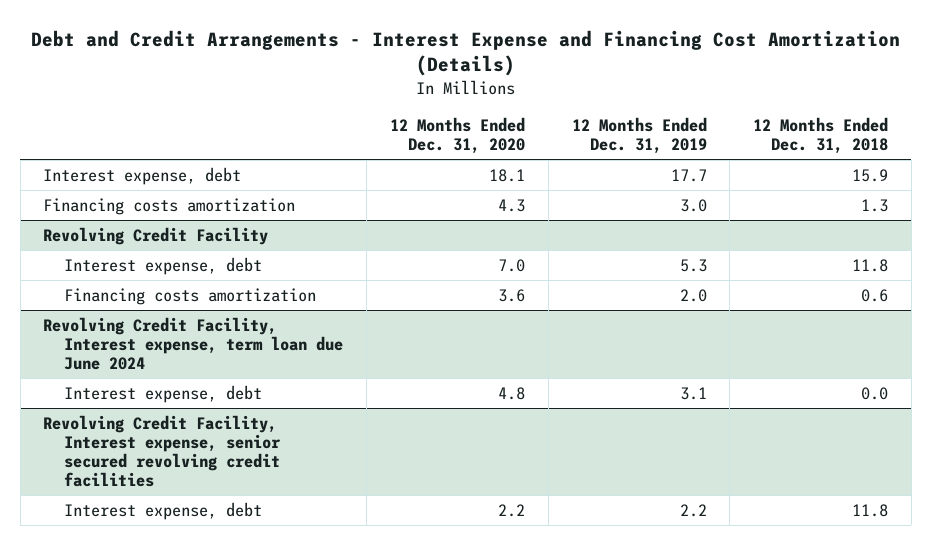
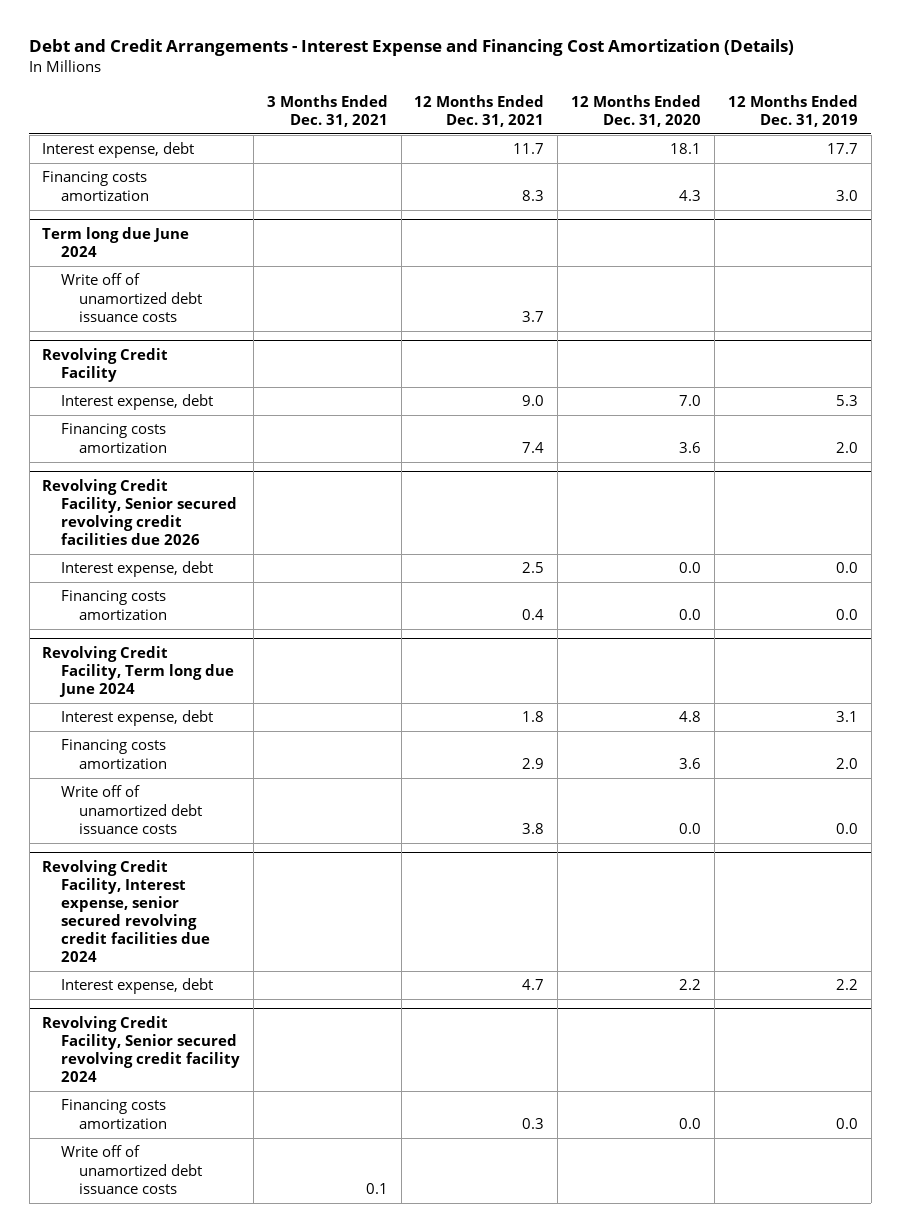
- | 12 Months Ended Dec. 31, 2020 | 12 Months Ended Dec. 31, 2019 | 12 Months Ended Dec. 31, 2018
+ | 3 Months Ended Dec. 31, 2021 | 12 Months Ended Dec. 31, 2021 | 12 Months Ended Dec. 31, 2020 | 12 Months Ended Dec. 31, 2019
+ Term long due June 2024
+ Write off of unamortized debt issuance costs | | 3.7 | |
- Revolving Credit Facility, Interest expense, term loan due June 2024
+ Revolving Credit Facility, Senior secured revolving credit facilities due 2026
+ Interest expense, debt | | 2.5 | 0.0 | 0.0
+ Financing costs amortization | | 0.4 | 0.0 | 0.0
+ Revolving Credit Facility, Term long due June 2024
- Revolving Credit Facility, Interest expense, senior secured revolving credit facilities
+ Financing costs amortization | | 2.9 | 3.6 | 2.0
+ Write off of unamortized debt issuance costs | | 3.8 | 0.0 | 0.0
+ Revolving Credit Facility, Interest expense, senior secured revolving credit facilities due 2024
+ Revolving Credit Facility, Senior secured revolving credit facility 2024
+ Financing costs amortization | | 0.3 | 0.0 | 0.0
+ Write off of unamortized debt issuance costs | 0.1 | | |

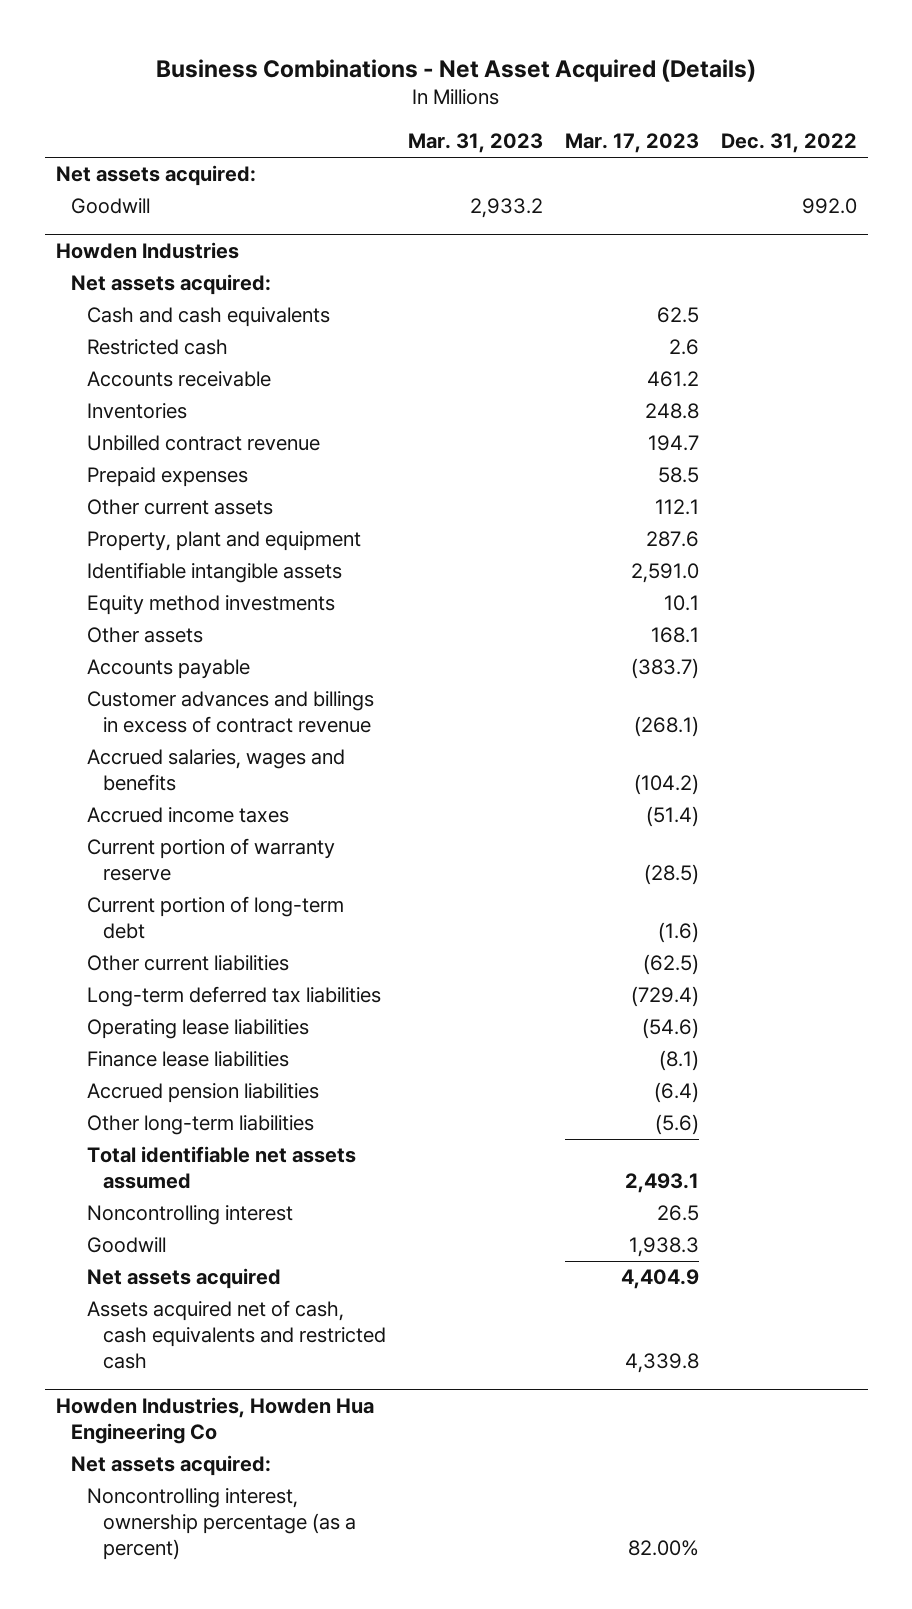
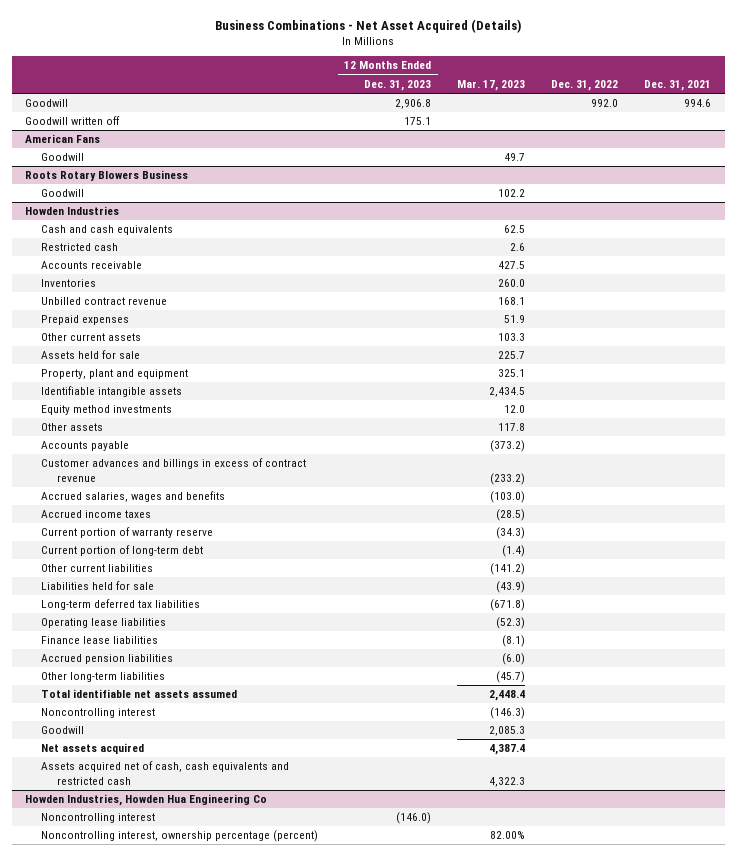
- | Mar. 31, 2023 | Mar. 17, 2023 | Dec. 31, 2022
+ | 12 Months Ended Dec. 31, 2023 | Mar. 17, 2023 | Dec. 31, 2022 | Dec. 31, 2021
- Net assets acquired:
+ Goodwill written off | 175.1 | | |
+ American Fans
+ Goodwill | | 49.7 | |
+ Roots Rotary Blowers Business
+ Goodwill | | 102.2 | |
@ Howden Industries
- Net assets acquired:
- Accounts receivable | | 461.2 |
- Inventories | | 248.8 |
- Unbilled contract revenue | | 194.7 |
- Prepaid expenses | | 58.5 |
- Other current assets | | 112.1 |
- Property, plant and equipment | | 287.6 |
- Identifiable intangible assets | | 2,591.0 |
- Equity method investments | | 10.1 |
- Other assets | | 168.1 |
- Accounts payable | | (383.7) |
- Customer advances and billings in excess of contract revenue | | (268.1) |
- Accrued salaries, wages and benefits | | (104.2) |
- Accrued income taxes | | (51.4) |
- Current portion of warranty reserve | | (28.5) |
- Current portion of long-term debt | | (1.6) |
- Other current liabilities | | (62.5) |
- Long-term deferred tax liabilities | | (729.4) |
- Operating lease liabilities | | (54.6) |
+ Accounts receivable | | 427.5 | |
+ Inventories | | 260.0 | |
+ Unbilled contract revenue | | 168.1 | |
+ Prepaid expenses | | 51.9 | |
+ Other current assets | | 103.3 | |
+ Assets held for sale | | 225.7 | |
+ Property, plant and equipment | | 325.1 | |
+ Identifiable intangible assets | | 2,434.5 | |
+ Equity method investments | | 12.0 | |
+ Other assets | | 117.8 | |
+ Accounts payable | | (373.2) | |
+ Customer advances and billings in excess of contract revenue | | (233.2) | |
+ Accrued salaries, wages and benefits | | (103.0) | |
+ Accrued income taxes | | (28.5) | |
+ Current portion of warranty reserve | | (34.3) | |
+ Current portion of long-term debt | | (1.4) | |
+ Other current liabilities | | (141.2) | |
+ Liabilities held for sale | | (43.9) | |
+ Long-term deferred tax liabilities | | (671.8) | |
+ Operating lease liabilities | | (52.3) | |
- Accrued pension liabilities | | (6.4) |
- Other long-term liabilities | | (5.6) |
- Total identifiable net assets assumed | | 2,493.1 |
- Noncontrolling interest | | 26.5 |
- Goodwill | | 1,938.3 |
- Net assets acquired | | 4,404.9 |
- Assets acquired net of cash, cash equivalents and restricted cash | | 4,339.8 |
+ Accrued pension liabilities | | (6.0) | |
+ Other long-term liabilities | | (45.7) | |
+ Total identifiable net assets assumed | | 2,448.4 | |
+ Noncontrolling interest | | (146.3) | |
+ Goodwill | | 2,085.3 | |
+ Net assets acquired | | 4,387.4 | |
+ Assets acquired net of cash, cash equivalents and restricted cash | | 4,322.3 | |
@ Howden Industries, Howden Hua Engineering Co
- Net assets acquired:
- Noncontrolling interest, ownership percentage (as a percent) | | 82.00% |
+ Noncontrolling interest | (146.0) | | |
+ Noncontrolling interest, ownership percentage (percent) | | 82.00% | |

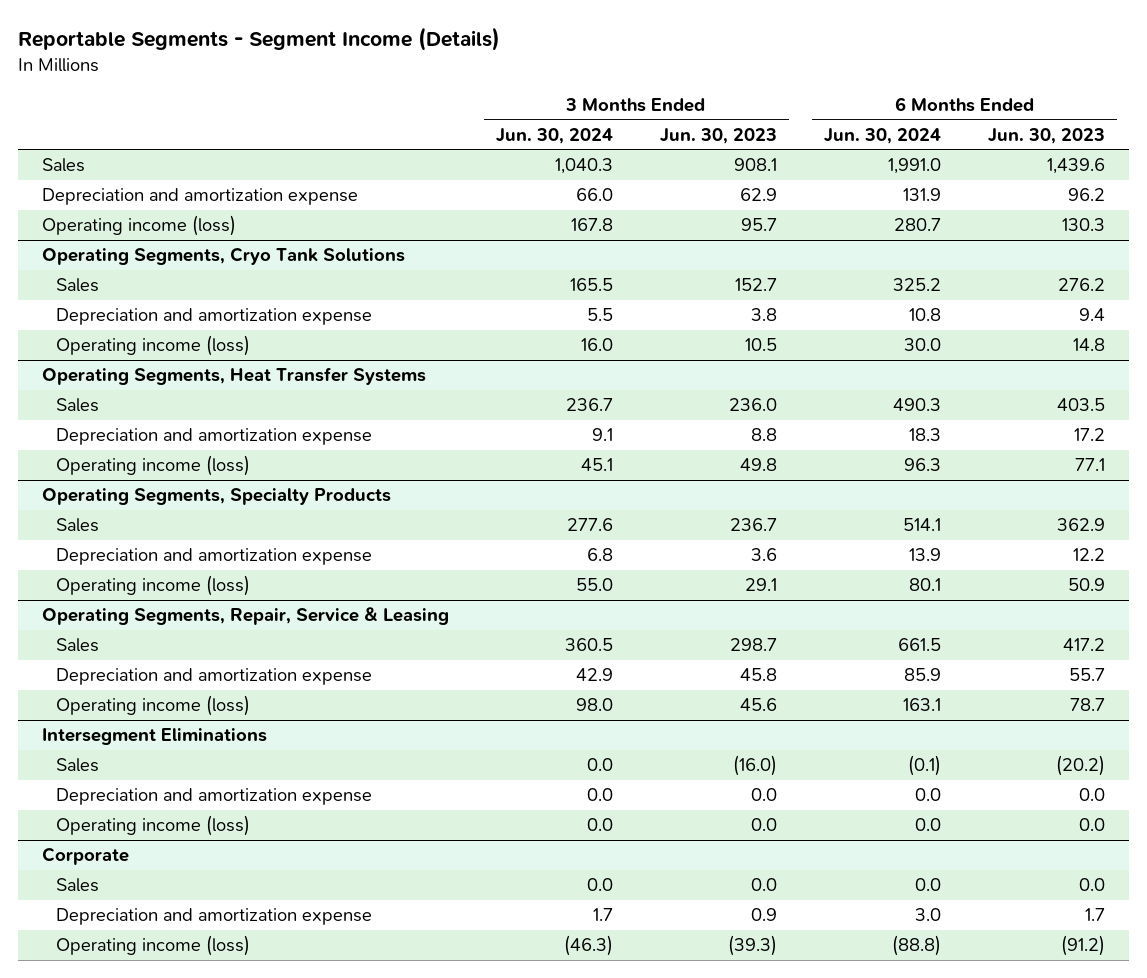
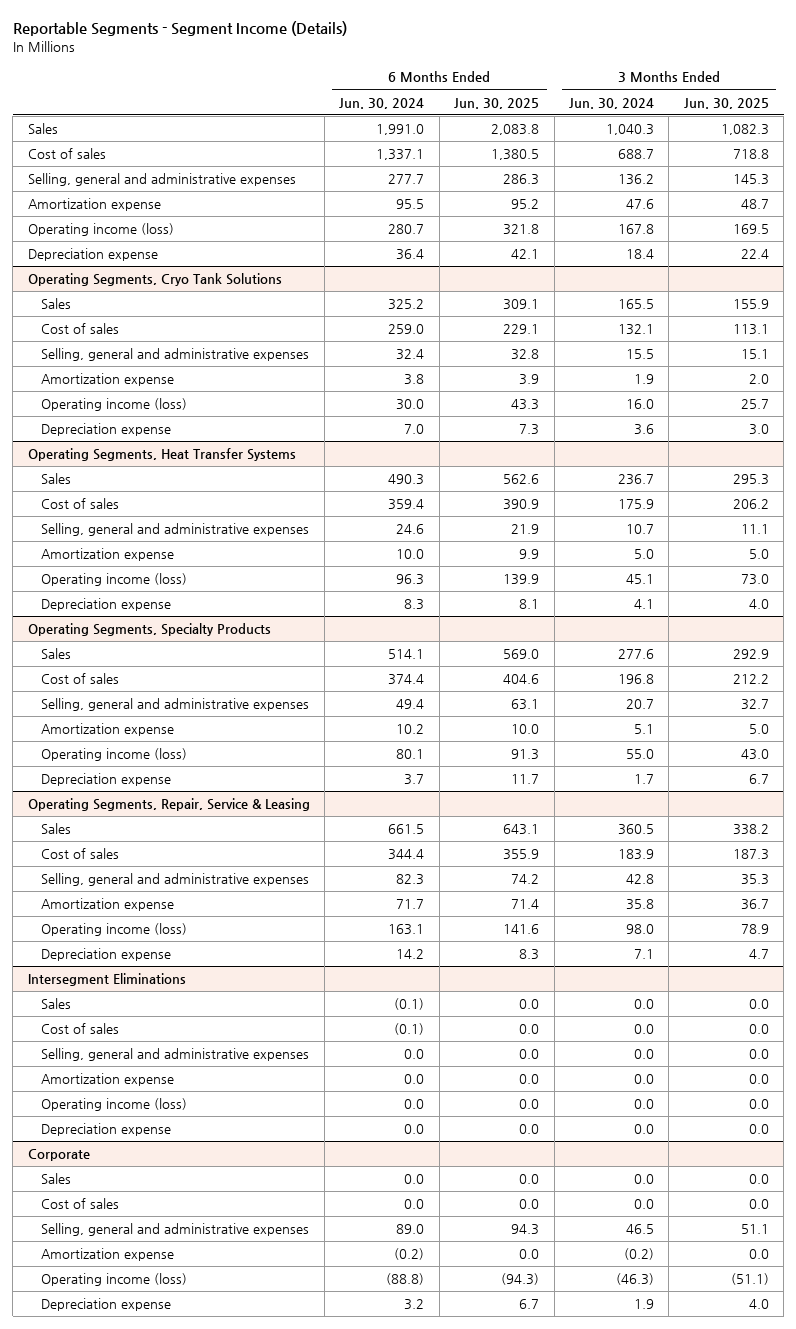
- | 3 Months Ended Jun. 30, 2024 | 3 Months Ended Jun. 30, 2023 | 6 Months Ended Jun. 30, 2024 | 6 Months Ended Jun. 30, 2023
+ | 6 Months Ended Jun. 30, 2024 | 6 Months Ended Jun. 30, 2025 | 3 Months Ended Jun. 30, 2024 | 3 Months Ended Jun. 30, 2025
- Depreciation and amortization expense | 66.0 | 62.9 | 131.9 | 96.2
+ Cost of sales | 1,337.1 | 1,380.5 | 688.7 | 718.8
+ Selling, general and administrative expenses | 277.7 | 286.3 | 136.2 | 145.3
+ Amortization expense | 95.5 | 95.2 | 47.6 | 48.7
+ Depreciation expense | 36.4 | 42.1 | 18.4 | 22.4
@ Operating Segments, Cryo Tank Solutions
- Depreciation and amortization expense | 5.5 | 3.8 | 10.8 | 9.4
+ Cost of sales | 259.0 | 229.1 | 132.1 | 113.1
+ Selling, general and administrative expenses | 32.4 | 32.8 | 15.5 | 15.1
+ Amortization expense | 3.8 | 3.9 | 1.9 | 2.0
+ Depreciation expense | 7.0 | 7.3 | 3.6 | 3.0
@ Operating Segments, Heat Transfer Systems
- Depreciation and amortization expense | 9.1 | 8.8 | 18.3 | 17.2
+ Cost of sales | 359.4 | 390.9 | 175.9 | 206.2
+ Selling, general and administrative expenses | 24.6 | 21.9 | 10.7 | 11.1
+ Amortization expense | 10.0 | 9.9 | 5.0 | 5.0
+ Depreciation expense | 8.3 | 8.1 | 4.1 | 4.0
@ Operating Segments, Specialty Products
- Depreciation and amortization expense | 6.8 | 3.6 | 13.9 | 12.2
+ Cost of sales | 374.4 | 404.6 | 196.8 | 212.2
+ Selling, general and administrative expenses | 49.4 | 63.1 | 20.7 | 32.7
+ Amortization expense | 10.2 | 10.0 | 5.1 | 5.0
+ Depreciation expense | 3.7 | 11.7 | 1.7 | 6.7
@ Operating Segments, Repair, Service & Leasing
- Depreciation and amortization expense | 42.9 | 45.8 | 85.9 | 55.7
+ Cost of sales | 344.4 | 355.9 | 183.9 | 187.3
+ Selling, general and administrative expenses | 82.3 | 74.2 | 42.8 | 35.3
+ Amortization expense | 71.7 | 71.4 | 35.8 | 36.7
+ Depreciation expense | 14.2 | 8.3 | 7.1 | 4.7
@ Intersegment Eliminations
- Depreciation and amortization expense | 0.0 | 0.0 | 0.0 | 0.0
+ Cost of sales | (0.1) | 0.0 | 0.0 | 0.0
+ Selling, general and administrative expenses | 0.0 | 0.0 | 0.0 | 0.0
+ Amortization expense | 0.0 | 0.0 | 0.0 | 0.0
+ Depreciation expense | 0.0 | 0.0 | 0.0 | 0.0
@ Corporate
- Depreciation and amortization expense | 1.7 | 0.9 | 3.0 | 1.7
+ Cost of sales | 0.0 | 0.0 | 0.0 | 0.0
+ Selling, general and administrative expenses | 89.0 | 94.3 | 46.5 | 51.1
+ Amortization expense | (0.2) | 0.0 | (0.2) | 0.0
+ Depreciation expense | 3.2 | 6.7 | 1.9 | 4.0

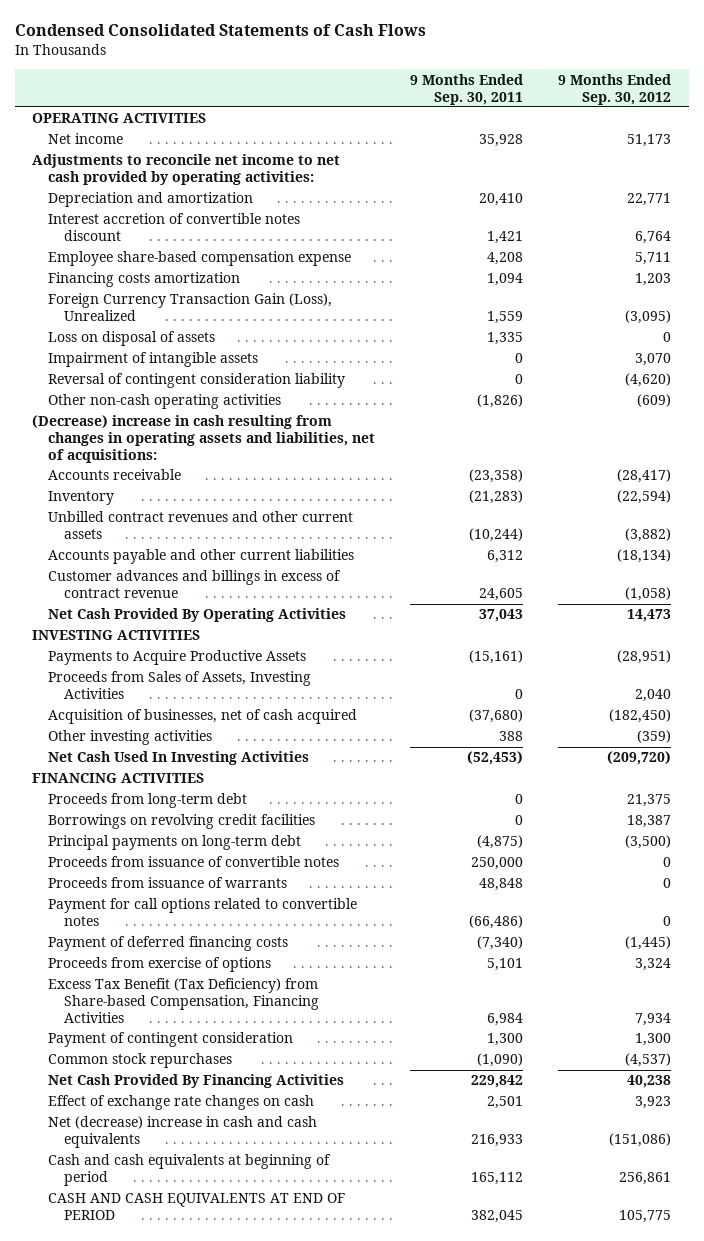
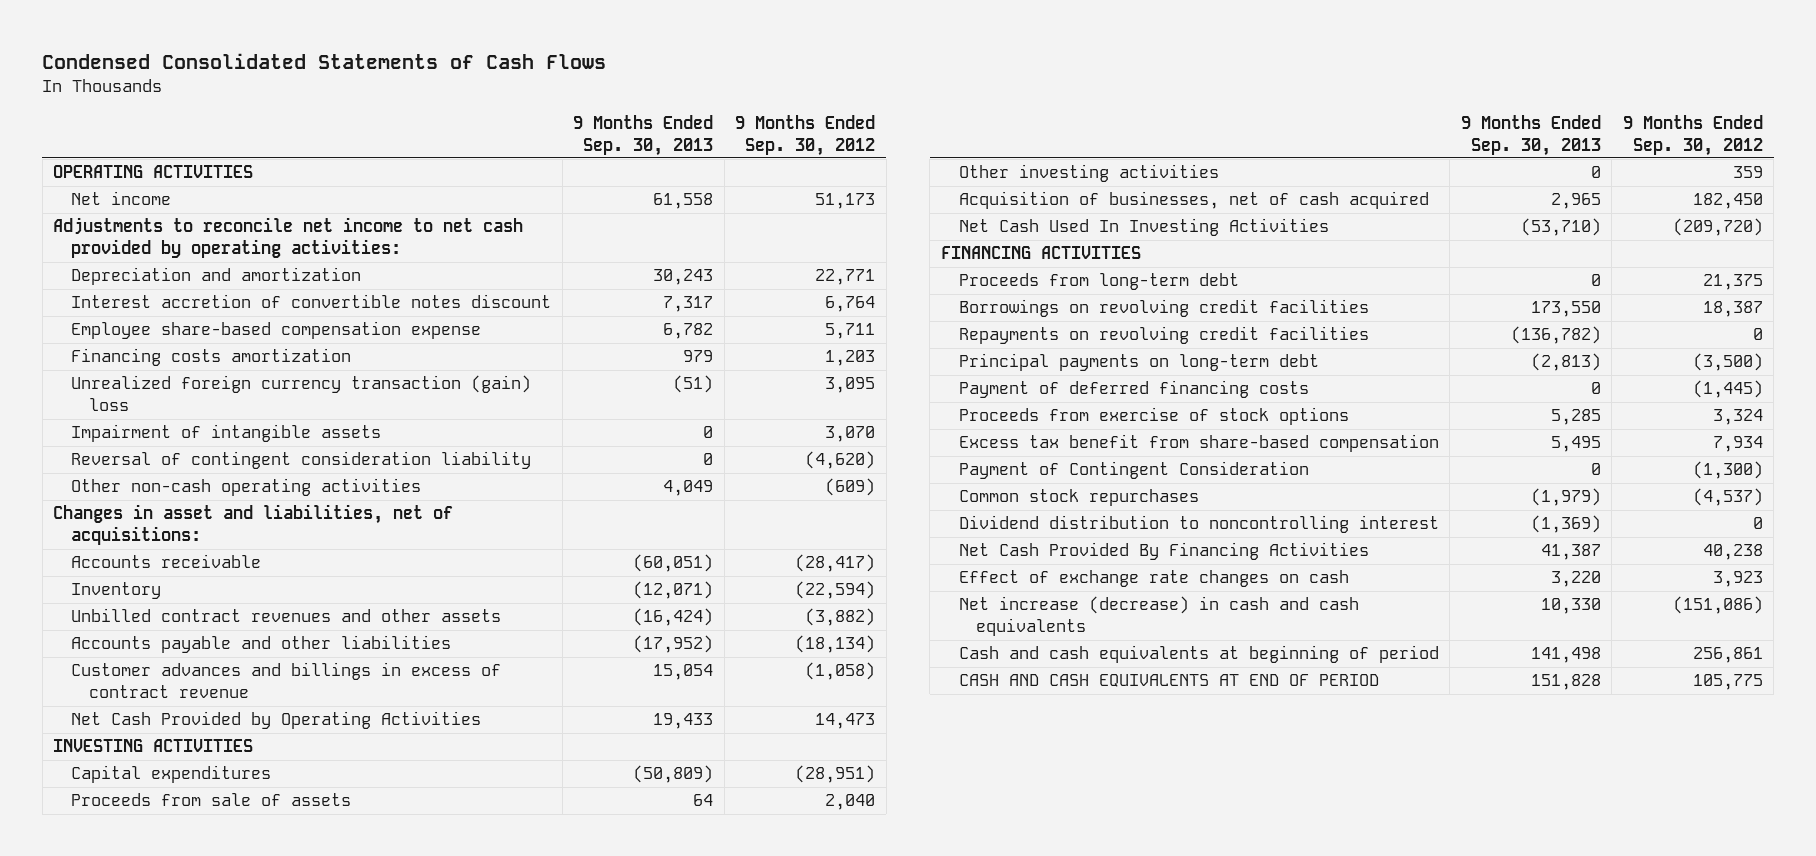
- | 9 Months Ended Sep. 30, 2011 | 9 Months Ended Sep. 30, 2012
+ | 9 Months Ended Sep. 30, 2013 | 9 Months Ended Sep. 30, 2012
- Foreign Currency Transaction Gain (Loss), Unrealized | 1,559 | (3,095)
- Loss on disposal of assets | 1,335 | 0
+ Unrealized foreign currency transaction (gain) loss | (51) | 3,095
- (Decrease) increase in cash resulting from changes in operating assets and liabilities, net of acquisitions:
+ Changes in asset and liabilities, net of acquisitions:
- Unbilled contract revenues and other current assets | (10,244) | (3,882)
- Accounts payable and other current liabilities | 6,312 | (18,134)
+ Unbilled contract revenues and other assets | (16,424) | (3,882)
+ Accounts payable and other liabilities | (17,952) | (18,134)
- Net Cash Provided By Operating Activities | 37,043 | 14,473
+ Net Cash Provided by Operating Activities | 19,433 | 14,473
- Payments to Acquire Productive Assets | (15,161) | (28,951)
- Proceeds from Sales of Assets, Investing Activities | 0 | 2,040
- Acquisition of businesses, net of cash acquired | (37,680) | (182,450)
- Other investing activities | 388 | (359)
+ Capital expenditures | (50,809) | (28,951)
+ Proceeds from sale of assets | 64 | 2,040
+ Other investing activities | 0 | 359
+ Acquisition of businesses, net of cash acquired | 2,965 | 182,450
+ Repayments on revolving credit facilities | (136,782) | 0
- Proceeds from issuance of convertible notes | 250,000 | 0
- Proceeds from issuance of warrants | 48,848 | 0
- Payment for call options related to convertible notes | (66,486) | 0
- Proceeds from exercise of options | 5,101 | 3,324
- Excess Tax Benefit (Tax Deficiency) from Share-based Compensation, Financing Activities | 6,984 | 7,934
- Payment of contingent consideration | 1,300 | 1,300
+ Proceeds from exercise of stock options | 5,285 | 3,324
+ Excess tax benefit from share-based compensation | 5,495 | 7,934
+ Payment of Contingent Consideration | 0 | (1,300)
+ Dividend distribution to noncontrolling interest | (1,369) | 0
- Net (decrease) increase in cash and cash equivalents | 216,933 | (151,086)
+ Net increase (decrease) in cash and cash equivalents | 10,330 | (151,086)

